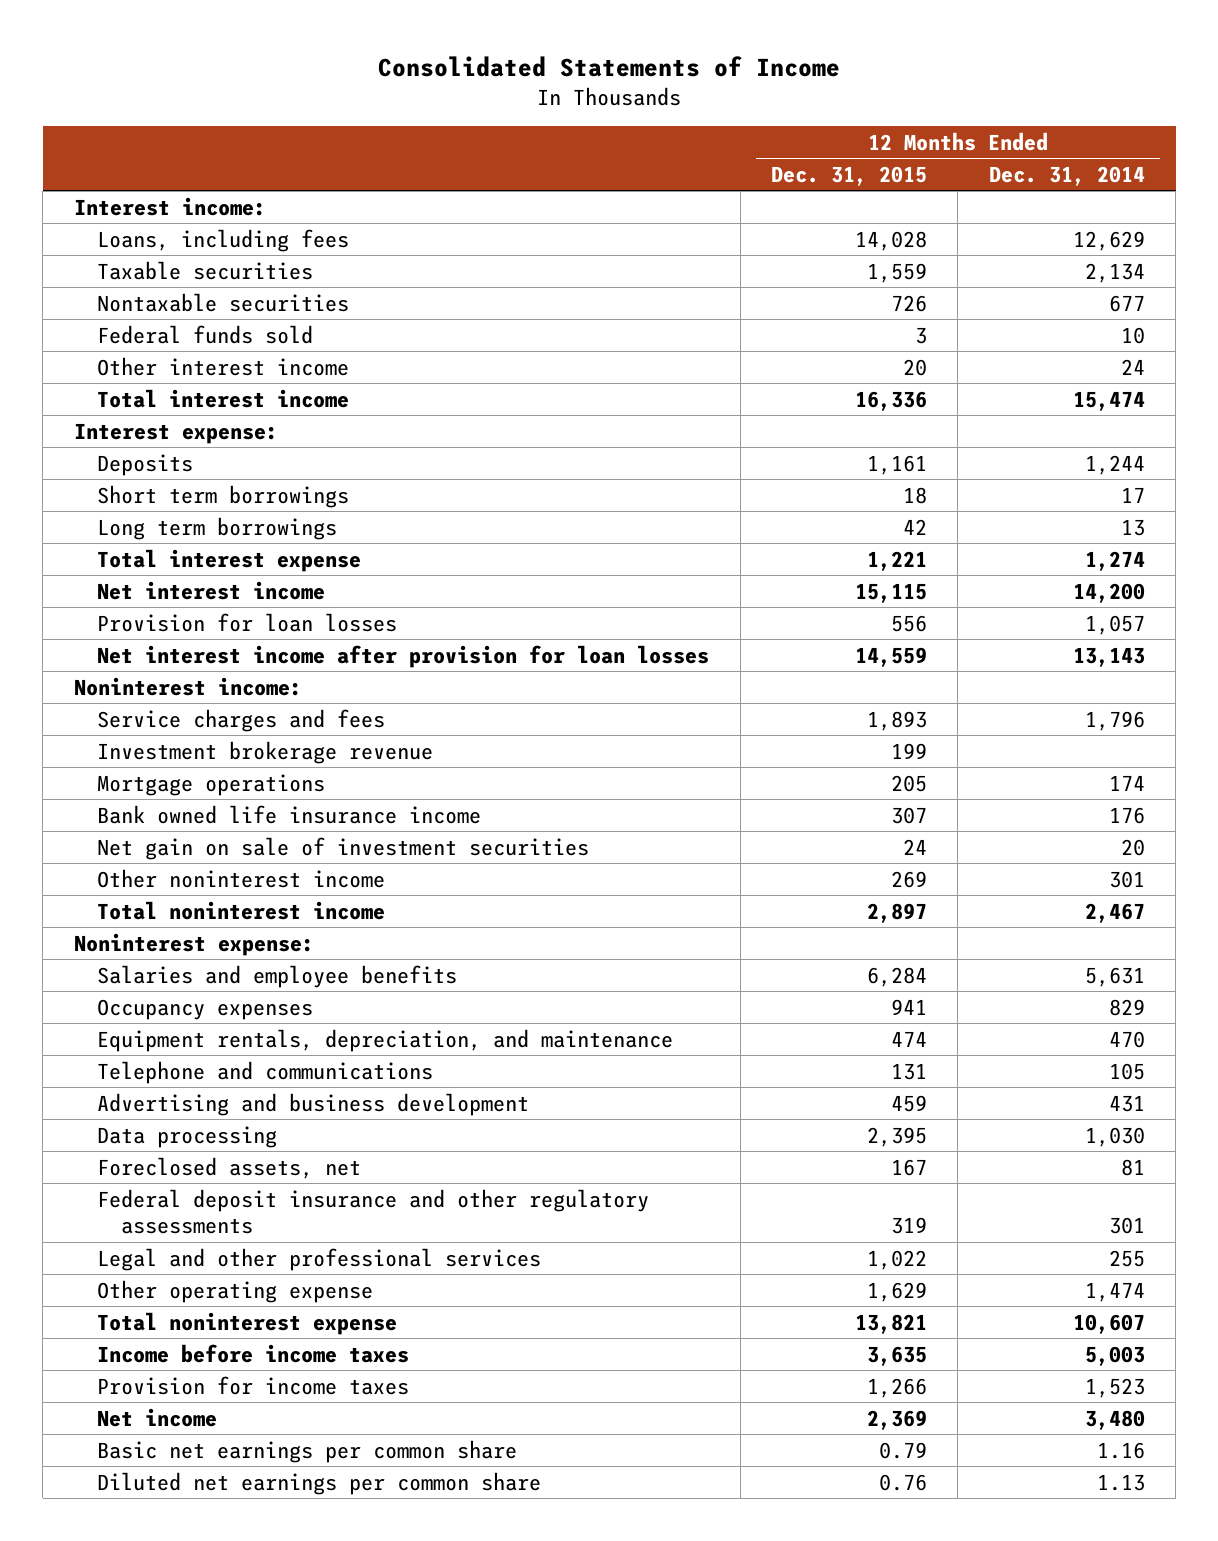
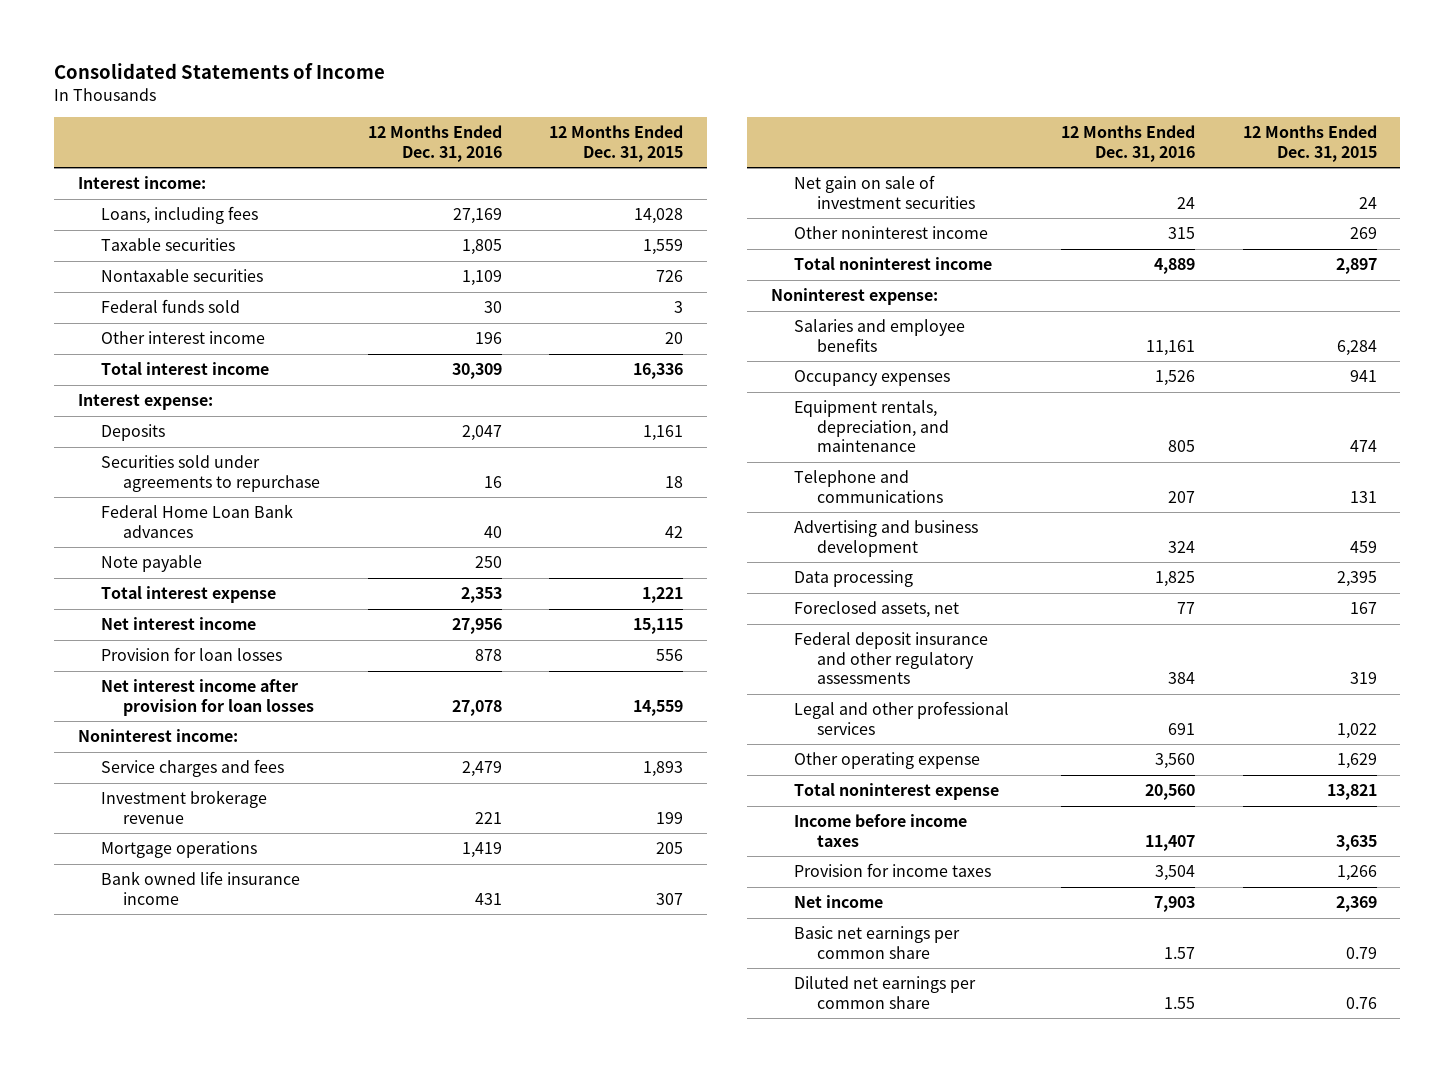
- | 12 Months Ended Dec. 31, 2015 | 12 Months Ended Dec. 31, 2014
+ | 12 Months Ended Dec. 31, 2016 | 12 Months Ended Dec. 31, 2015
- Short term borrowings | 18 | 17
- Long term borrowings | 42 | 13
+ Securities sold under agreements to repurchase | 16 | 18
+ Federal Home Loan Bank advances | 40 | 42
+ Note payable | 250 |

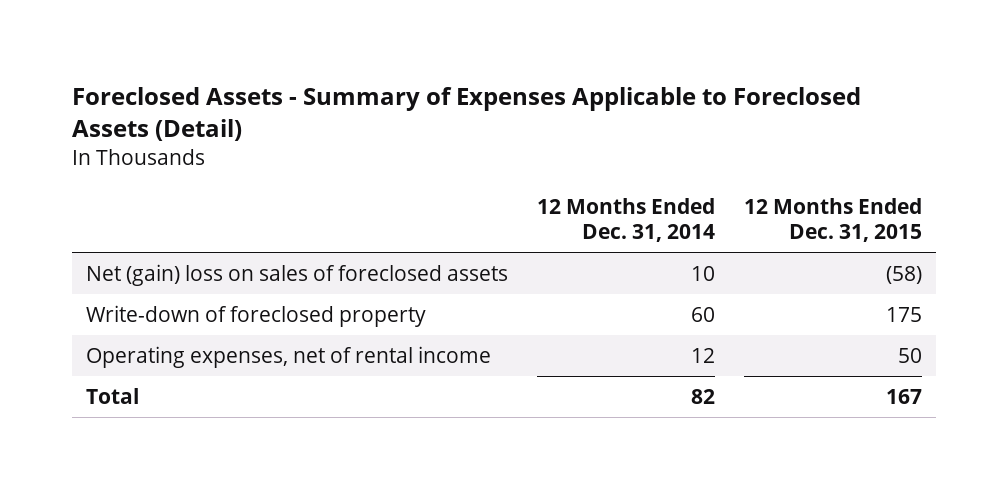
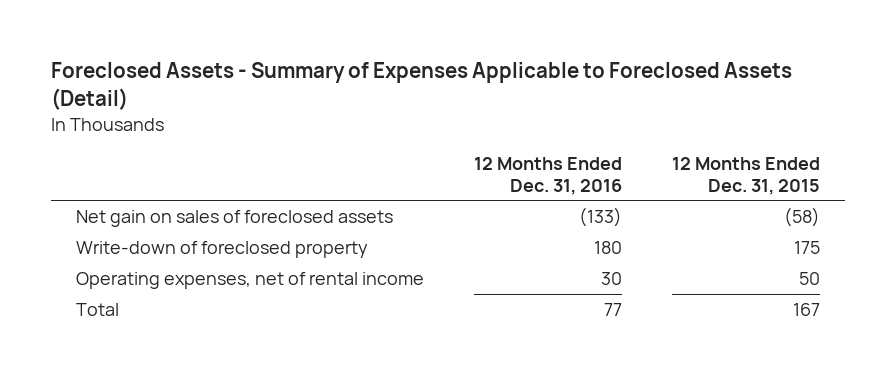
- | 12 Months Ended Dec. 31, 2014 | 12 Months Ended Dec. 31, 2015
+ | 12 Months Ended Dec. 31, 2016 | 12 Months Ended Dec. 31, 2015
- Net (gain) loss on sales of foreclosed assets | 10 | (58)
+ Net gain on sales of foreclosed assets | (133) | (58)

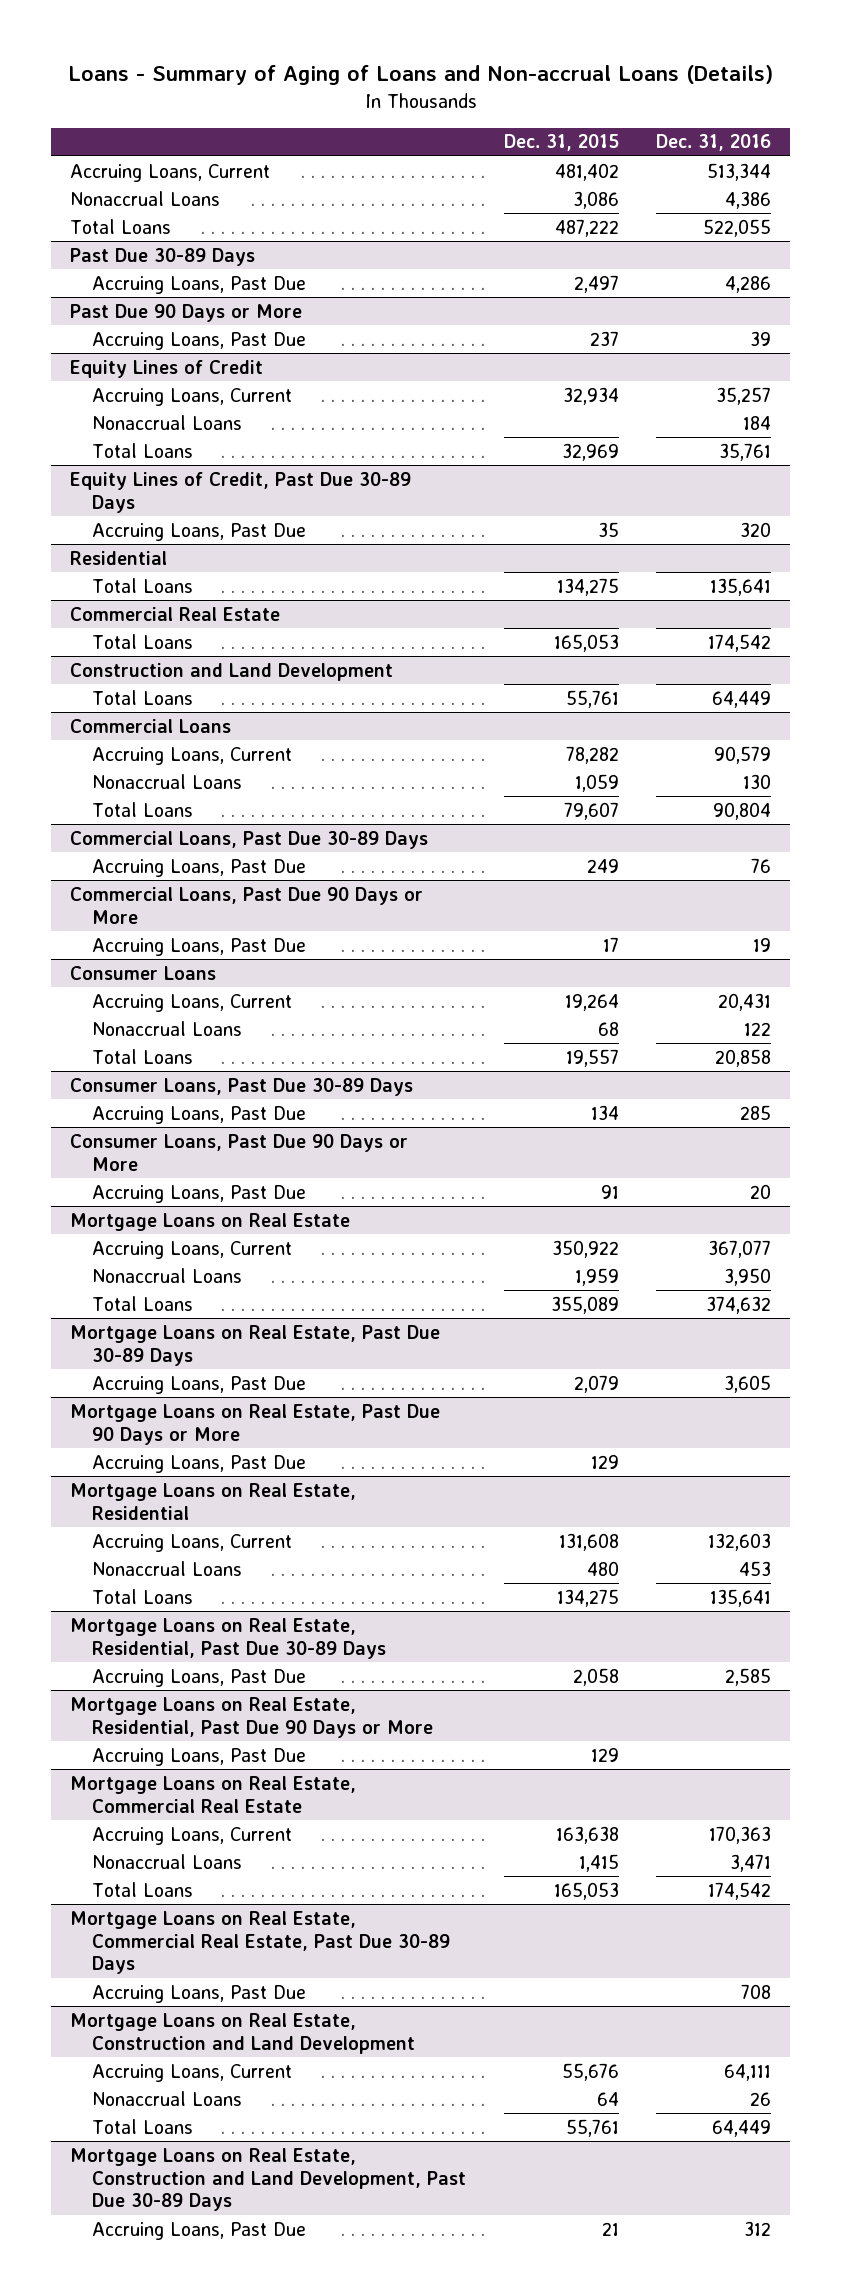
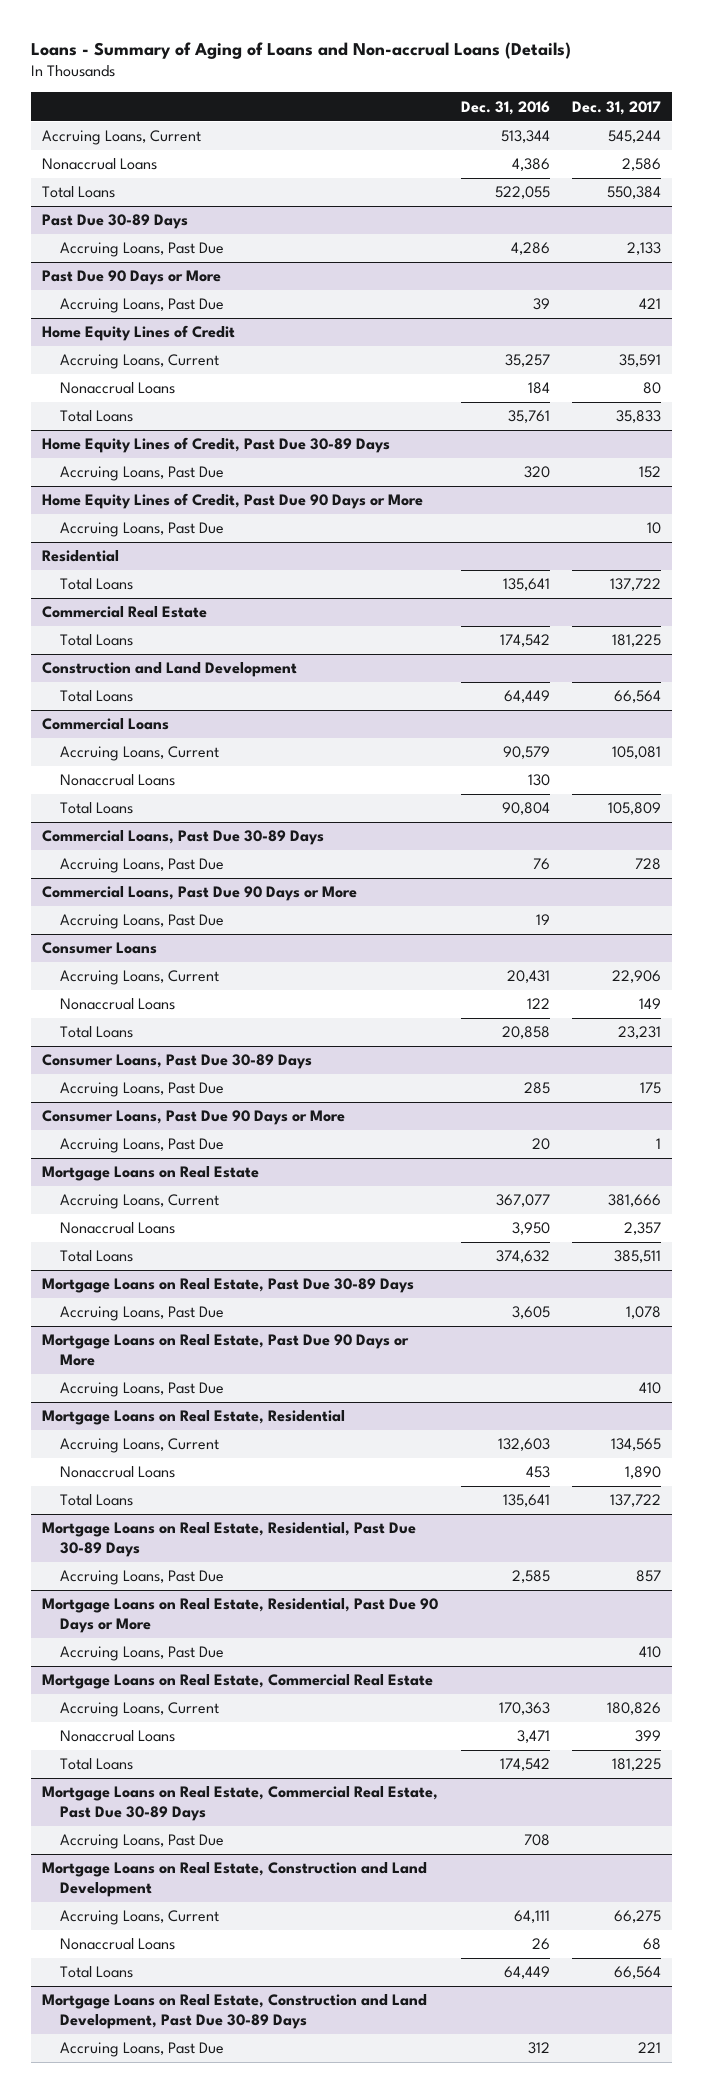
- | Dec. 31, 2015 | Dec. 31, 2016
+ | Dec. 31, 2016 | Dec. 31, 2017
- Equity Lines of Credit
+ Home Equity Lines of Credit
- Equity Lines of Credit, Past Due 30-89 Days
+ Home Equity Lines of Credit, Past Due 30-89 Days
+ Home Equity Lines of Credit, Past Due 90 Days or More
+ Accruing Loans, Past Due | | 10

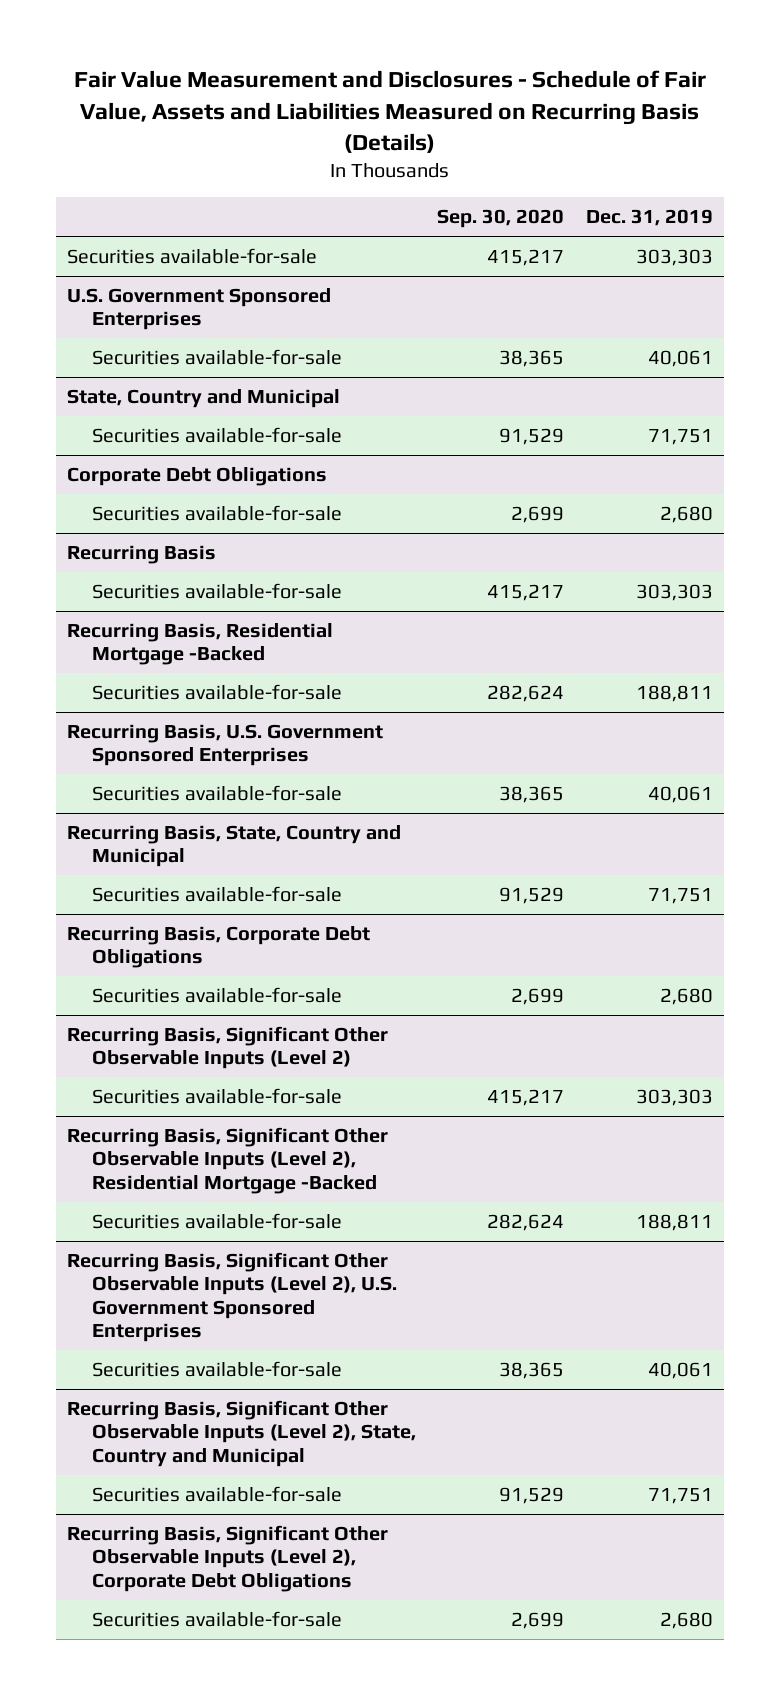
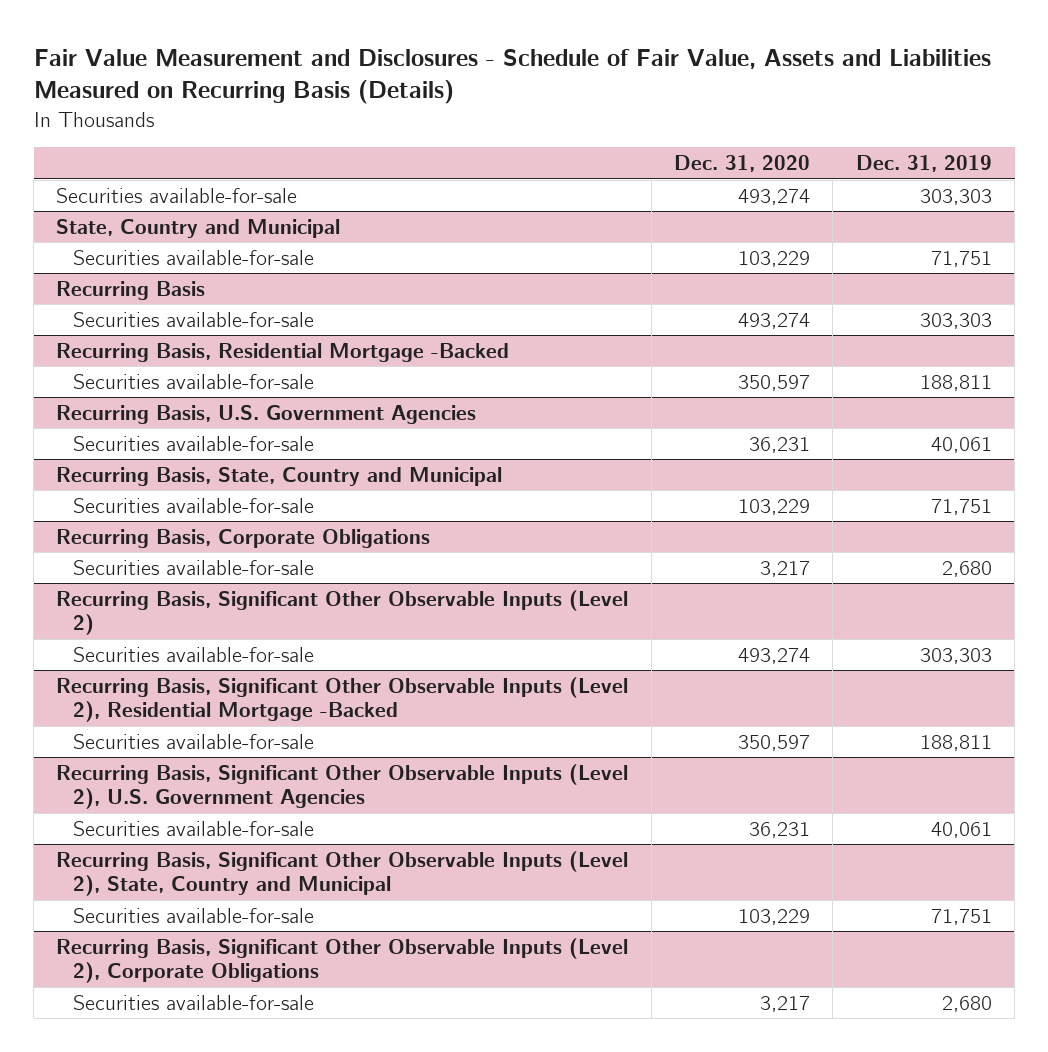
- | Sep. 30, 2020 | Dec. 31, 2019
+ | Dec. 31, 2020 | Dec. 31, 2019
- U.S. Government Sponsored Enterprises
- Securities available-for-sale | 38,365 | 40,061
- Corporate Debt Obligations
- Securities available-for-sale | 2,699 | 2,680
- Recurring Basis, U.S. Government Sponsored Enterprises
+ Recurring Basis, U.S. Government Agencies
- Recurring Basis, Corporate Debt Obligations
+ Recurring Basis, Corporate Obligations
- Recurring Basis, Significant Other Observable Inputs (Level 2), U.S. Government Sponsored Enterprises
+ Recurring Basis, Significant Other Observable Inputs (Level 2), U.S. Government Agencies
- Recurring Basis, Significant Other Observable Inputs (Level 2), Corporate Debt Obligations
+ Recurring Basis, Significant Other Observable Inputs (Level 2), Corporate Obligations

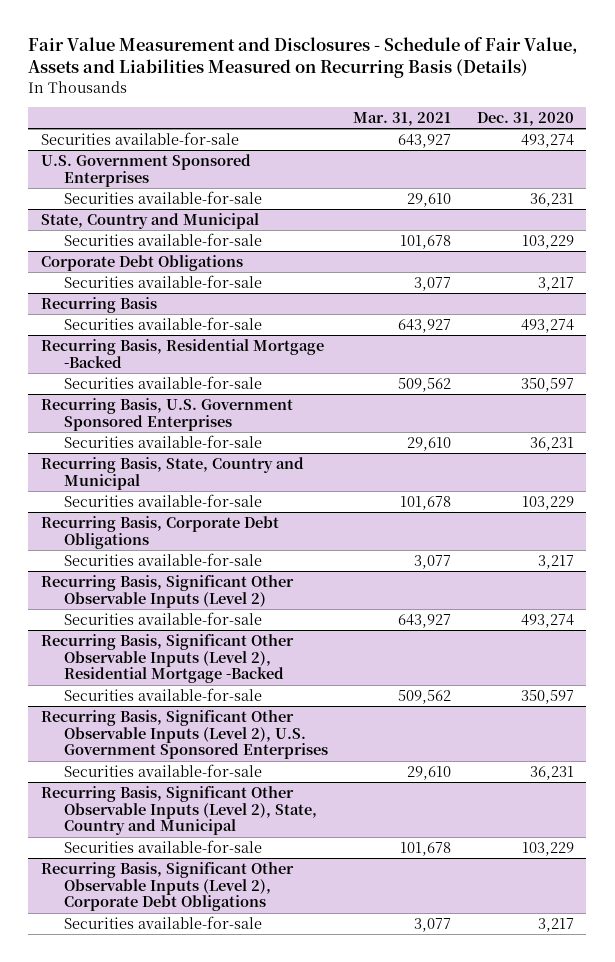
- | Dec. 31, 2020 | Dec. 31, 2019
+ | Mar. 31, 2021 | Dec. 31, 2020
+ U.S. Government Sponsored Enterprises
+ Securities available-for-sale | 29,610 | 36,231
+ Corporate Debt Obligations
+ Securities available-for-sale | 3,077 | 3,217
- Recurring Basis, U.S. Government Agencies
+ Recurring Basis, U.S. Government Sponsored Enterprises
- Recurring Basis, Corporate Obligations
+ Recurring Basis, Corporate Debt Obligations
- Recurring Basis, Significant Other Observable Inputs (Level 2), U.S. Government Agencies
+ Recurring Basis, Significant Other Observable Inputs (Level 2), U.S. Government Sponsored Enterprises
- Recurring Basis, Significant Other Observable Inputs (Level 2), Corporate Obligations
+ Recurring Basis, Significant Other Observable Inputs (Level 2), Corporate Debt Obligations

